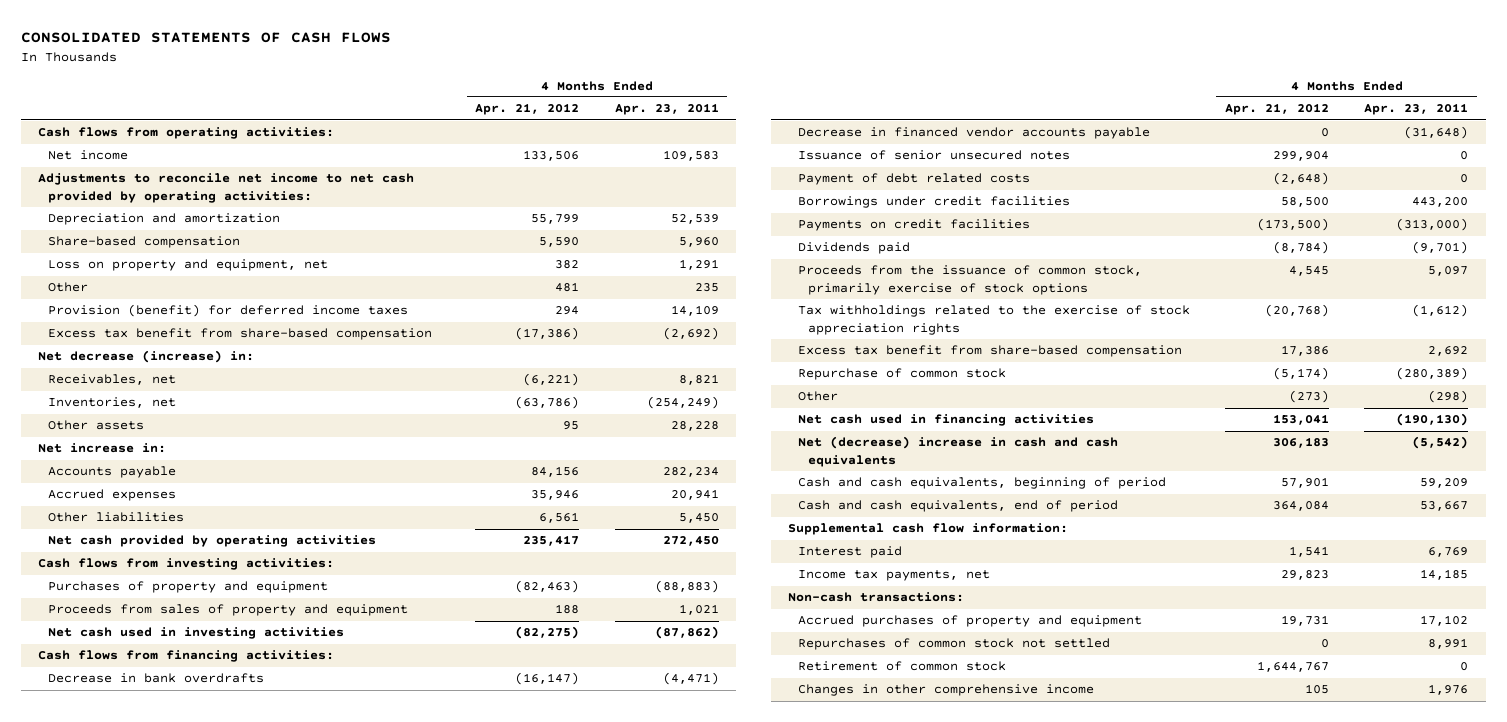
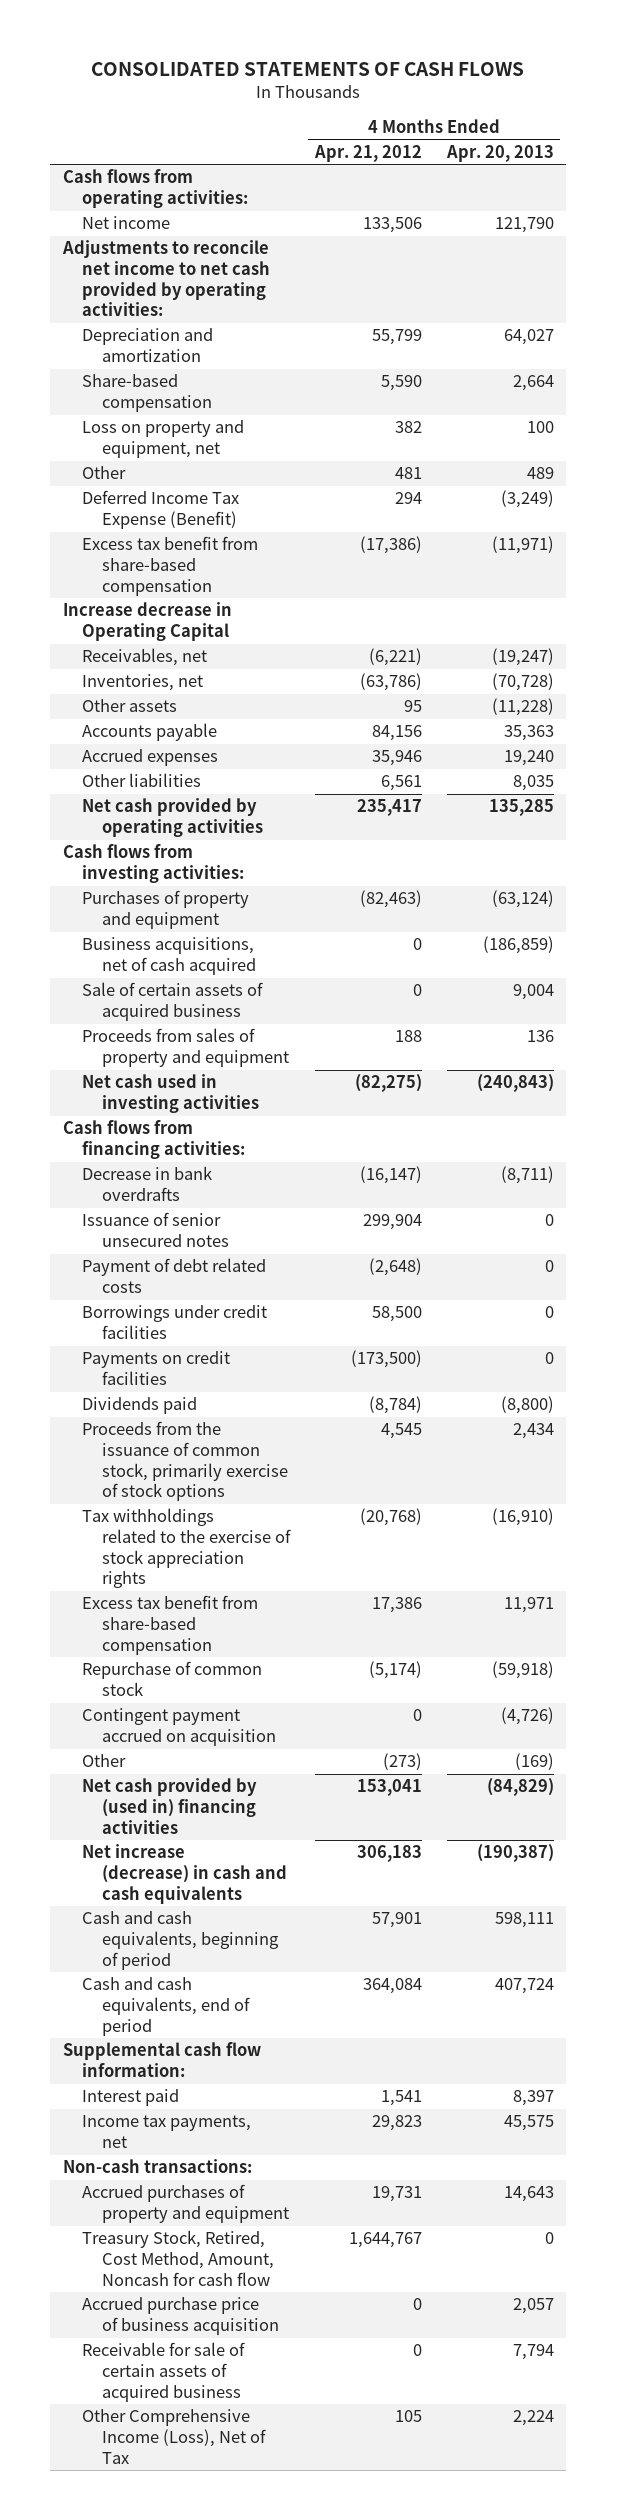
- | 4 Months Ended Apr. 21, 2012 | 4 Months Ended Apr. 23, 2011
+ | 4 Months Ended Apr. 21, 2012 | 4 Months Ended Apr. 20, 2013
- Provision (benefit) for deferred income taxes | 294 | 14,109
+ Deferred Income Tax Expense (Benefit) | 294 | (3,249)
- Net decrease (increase) in:
+ Increase decrease in Operating Capital
- Net increase in:
+ Business acquisitions, net of cash acquired | 0 | (186,859)
+ Sale of certain assets of acquired business | 0 | 9,004
- Decrease in financed vendor accounts payable | 0 | (31,648)
+ Contingent payment accrued on acquisition | 0 | (4,726)
- Net cash used in financing activities | 153,041 | (190,130)
- Net (decrease) increase in cash and cash equivalents | 306,183 | (5,542)
+ Net cash provided by (used in) financing activities | 153,041 | (84,829)
+ Net increase (decrease) in cash and cash equivalents | 306,183 | (190,387)
- Repurchases of common stock not settled | 0 | 8,991
- Retirement of common stock | 1,644,767 | 0
- Changes in other comprehensive income | 105 | 1,976
+ Treasury Stock, Retired, Cost Method, Amount, Noncash for cash flow | 1,644,767 | 0
+ Accrued purchase price of business acquisition | 0 | 2,057
+ Receivable for sale of certain assets of acquired business | 0 | 7,794
+ Other Comprehensive Income (Loss), Net of Tax | 105 | 2,224

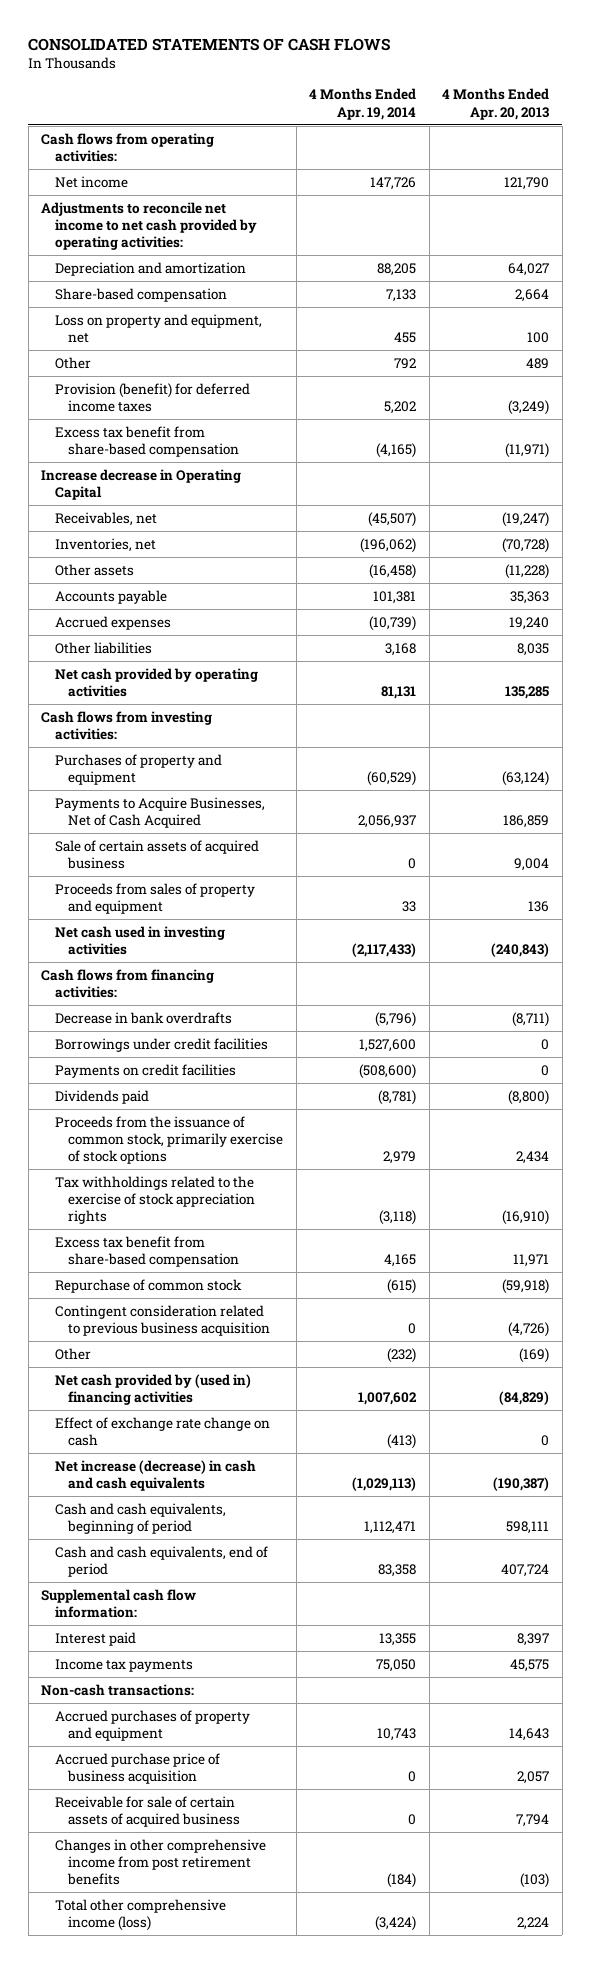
- | 4 Months Ended Apr. 21, 2012 | 4 Months Ended Apr. 20, 2013
+ | 4 Months Ended Apr. 19, 2014 | 4 Months Ended Apr. 20, 2013
- Deferred Income Tax Expense (Benefit) | 294 | (3,249)
+ Provision (benefit) for deferred income taxes | 5,202 | (3,249)
- Business acquisitions, net of cash acquired | 0 | (186,859)
+ Payments to Acquire Businesses, Net of Cash Acquired | 2,056,937 | 186,859
- Issuance of senior unsecured notes | 299,904 | 0
- Payment of debt related costs | (2,648) | 0
- Contingent payment accrued on acquisition | 0 | (4,726)
+ Contingent consideration related to previous business acquisition | 0 | (4,726)
+ Effect of exchange rate change on cash | (413) | 0
- Income tax payments, net | 29,823 | 45,575
+ Income tax payments | 75,050 | 45,575
- Treasury Stock, Retired, Cost Method, Amount, Noncash for cash flow | 1,644,767 | 0
- Other Comprehensive Income (Loss), Net of Tax | 105 | 2,224
+ Changes in other comprehensive income from post retirement benefits | (184) | (103)
+ Total other comprehensive income (loss) | (3,424) | 2,224

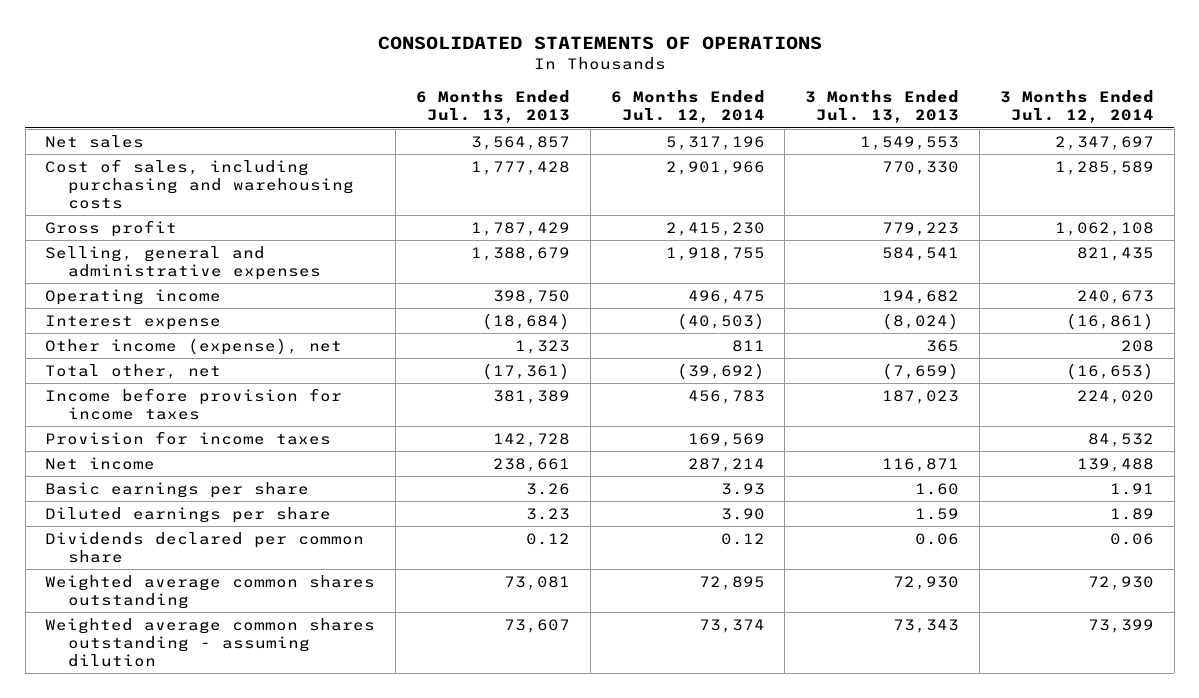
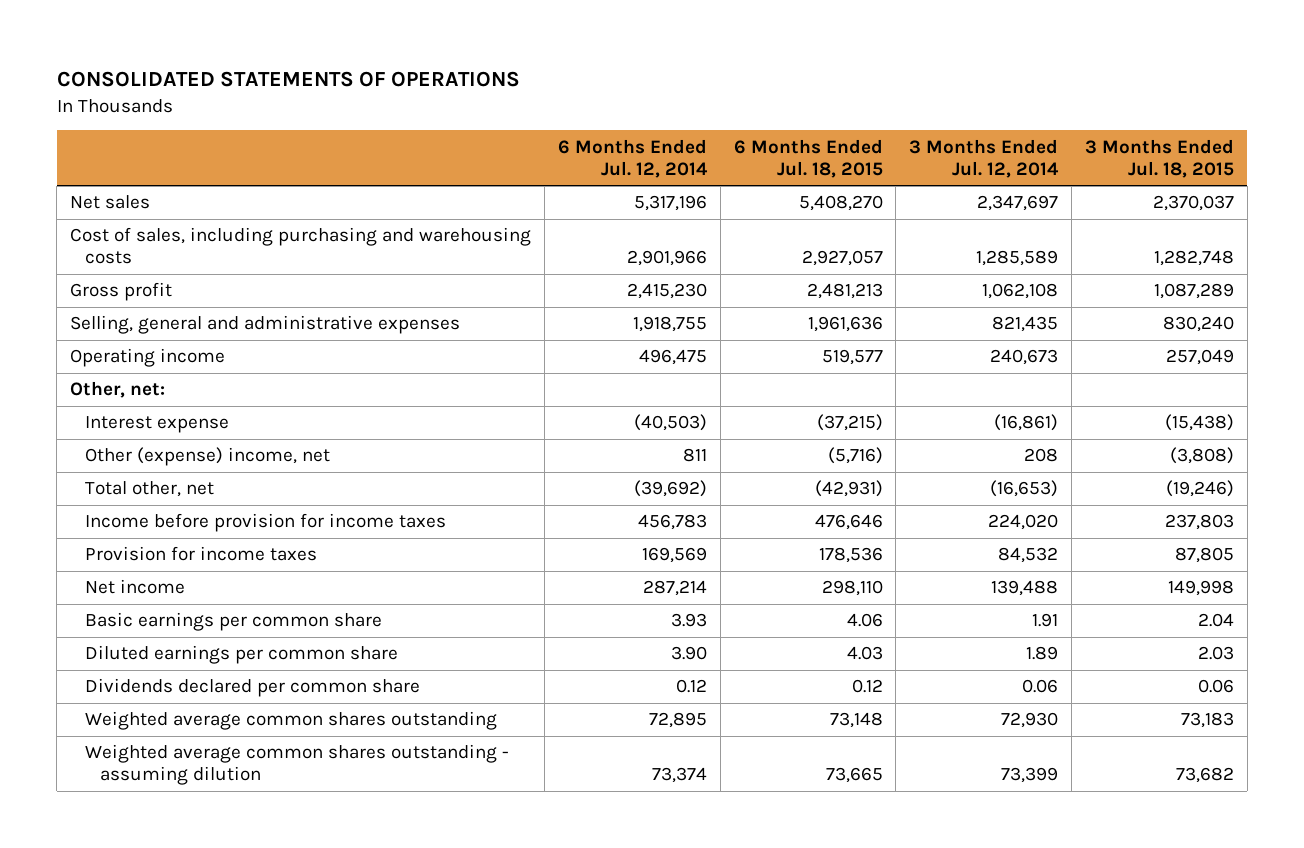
- | 6 Months Ended Jul. 13, 2013 | 6 Months Ended Jul. 12, 2014 | 3 Months Ended Jul. 13, 2013 | 3 Months Ended Jul. 12, 2014
+ | 6 Months Ended Jul. 12, 2014 | 6 Months Ended Jul. 18, 2015 | 3 Months Ended Jul. 12, 2014 | 3 Months Ended Jul. 18, 2015
+ Other, net:
- Other income (expense), net | 1,323 | 811 | 365 | 208
+ Other (expense) income, net | 811 | (5,716) | 208 | (3,808)
- Basic earnings per share | 3.26 | 3.93 | 1.60 | 1.91
- Diluted earnings per share | 3.23 | 3.90 | 1.59 | 1.89
+ Basic earnings per common share | 3.93 | 4.06 | 1.91 | 2.04
+ Diluted earnings per common share | 3.90 | 4.03 | 1.89 | 2.03

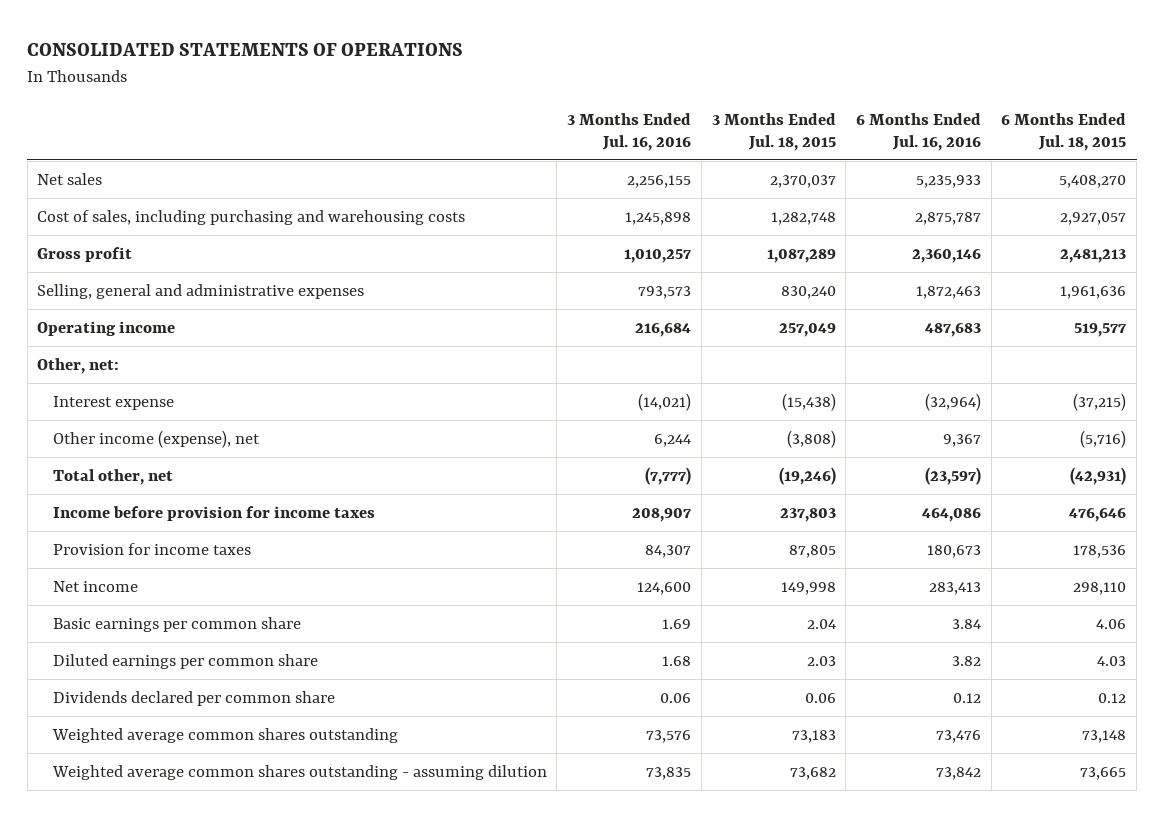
- | 6 Months Ended Jul. 12, 2014 | 6 Months Ended Jul. 18, 2015 | 3 Months Ended Jul. 12, 2014 | 3 Months Ended Jul. 18, 2015
+ | 3 Months Ended Jul. 16, 2016 | 3 Months Ended Jul. 18, 2015 | 6 Months Ended Jul. 16, 2016 | 6 Months Ended Jul. 18, 2015
- Other (expense) income, net | 811 | (5,716) | 208 | (3,808)
+ Other income (expense), net | 6,244 | (3,808) | 9,367 | (5,716)

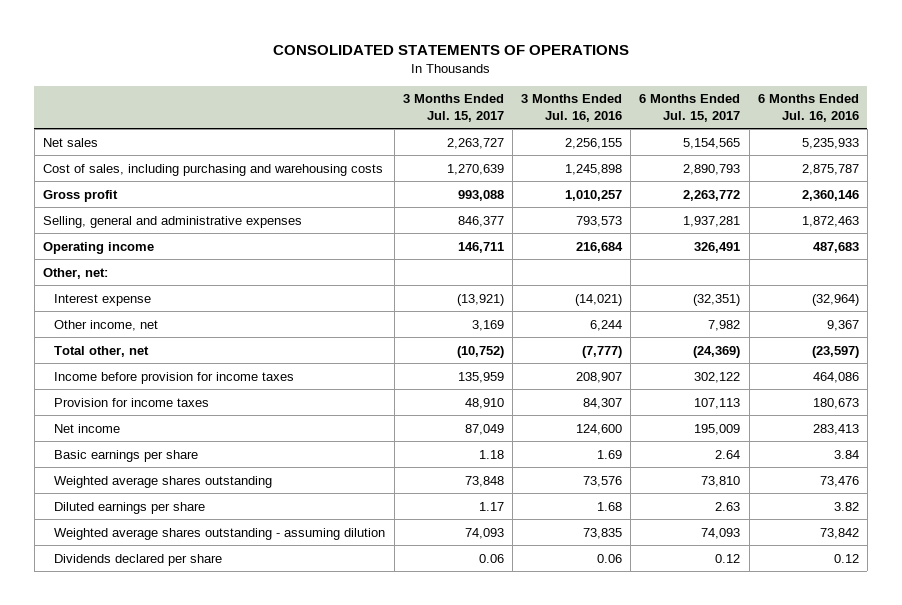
- | 3 Months Ended Jul. 16, 2016 | 3 Months Ended Jul. 18, 2015 | 6 Months Ended Jul. 16, 2016 | 6 Months Ended Jul. 18, 2015
+ | 3 Months Ended Jul. 15, 2017 | 3 Months Ended Jul. 16, 2016 | 6 Months Ended Jul. 15, 2017 | 6 Months Ended Jul. 16, 2016
- Other income (expense), net | 6,244 | (3,808) | 9,367 | (5,716)
+ Other income, net | 3,169 | 6,244 | 7,982 | 9,367
- Basic earnings per common share | 1.69 | 2.04 | 3.84 | 4.06
- Diluted earnings per common share | 1.68 | 2.03 | 3.82 | 4.03
- Dividends declared per common share | 0.06 | 0.06 | 0.12 | 0.12
- Weighted average common shares outstanding | 73,576 | 73,183 | 73,476 | 73,148
- Weighted average common shares outstanding - assuming dilution | 73,835 | 73,682 | 73,842 | 73,665
+ Basic earnings per share | 1.18 | 1.69 | 2.64 | 3.84
+ Weighted average shares outstanding | 73,848 | 73,576 | 73,810 | 73,476
+ Diluted earnings per share | 1.17 | 1.68 | 2.63 | 3.82
+ Weighted average shares outstanding - assuming dilution | 74,093 | 73,835 | 74,093 | 73,842
+ Dividends declared per share | 0.06 | 0.06 | 0.12 | 0.12

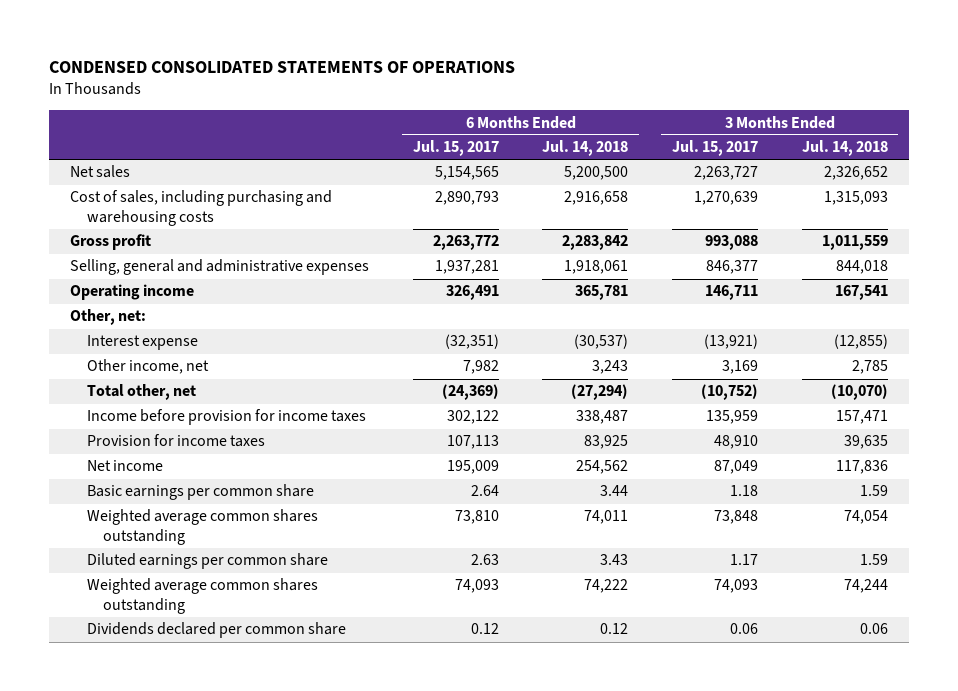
- CONSOLIDATED STATEMENTS OF OPERATIONS
+ CONDENSED CONSOLIDATED STATEMENTS OF OPERATIONS
- | 3 Months Ended Jul. 15, 2017 | 3 Months Ended Jul. 16, 2016 | 6 Months Ended Jul. 15, 2017 | 6 Months Ended Jul. 16, 2016
+ | 6 Months Ended Jul. 15, 2017 | 6 Months Ended Jul. 14, 2018 | 3 Months Ended Jul. 15, 2017 | 3 Months Ended Jul. 14, 2018
- Basic earnings per share | 1.18 | 1.69 | 2.64 | 3.84
- Weighted average shares outstanding | 73,848 | 73,576 | 73,810 | 73,476
- Diluted earnings per share | 1.17 | 1.68 | 2.63 | 3.82
- Weighted average shares outstanding - assuming dilution | 74,093 | 73,835 | 74,093 | 73,842
- Dividends declared per share | 0.06 | 0.06 | 0.12 | 0.12
+ Basic earnings per common share | 2.64 | 3.44 | 1.18 | 1.59
+ Weighted average common shares outstanding | 73,810 | 74,011 | 73,848 | 74,054
+ Diluted earnings per common share | 2.63 | 3.43 | 1.17 | 1.59
+ Weighted average common shares outstanding | 74,093 | 74,222 | 74,093 | 74,244
+ Dividends declared per common share | 0.12 | 0.12 | 0.06 | 0.06

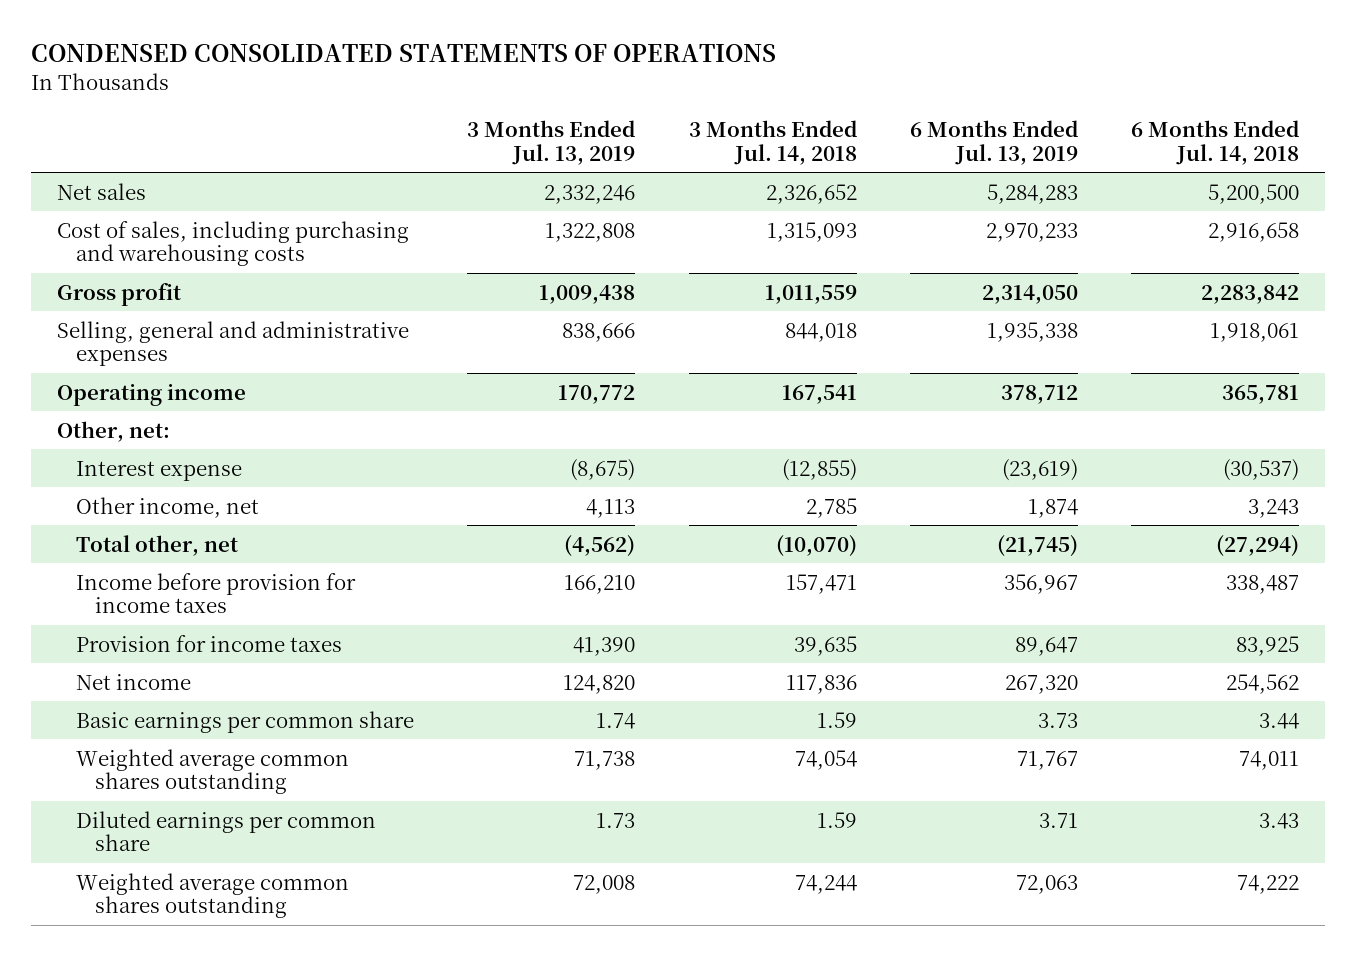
- | 6 Months Ended Jul. 15, 2017 | 6 Months Ended Jul. 14, 2018 | 3 Months Ended Jul. 15, 2017 | 3 Months Ended Jul. 14, 2018
+ | 3 Months Ended Jul. 13, 2019 | 3 Months Ended Jul. 14, 2018 | 6 Months Ended Jul. 13, 2019 | 6 Months Ended Jul. 14, 2018
- Dividends declared per common share | 0.12 | 0.12 | 0.06 | 0.06

